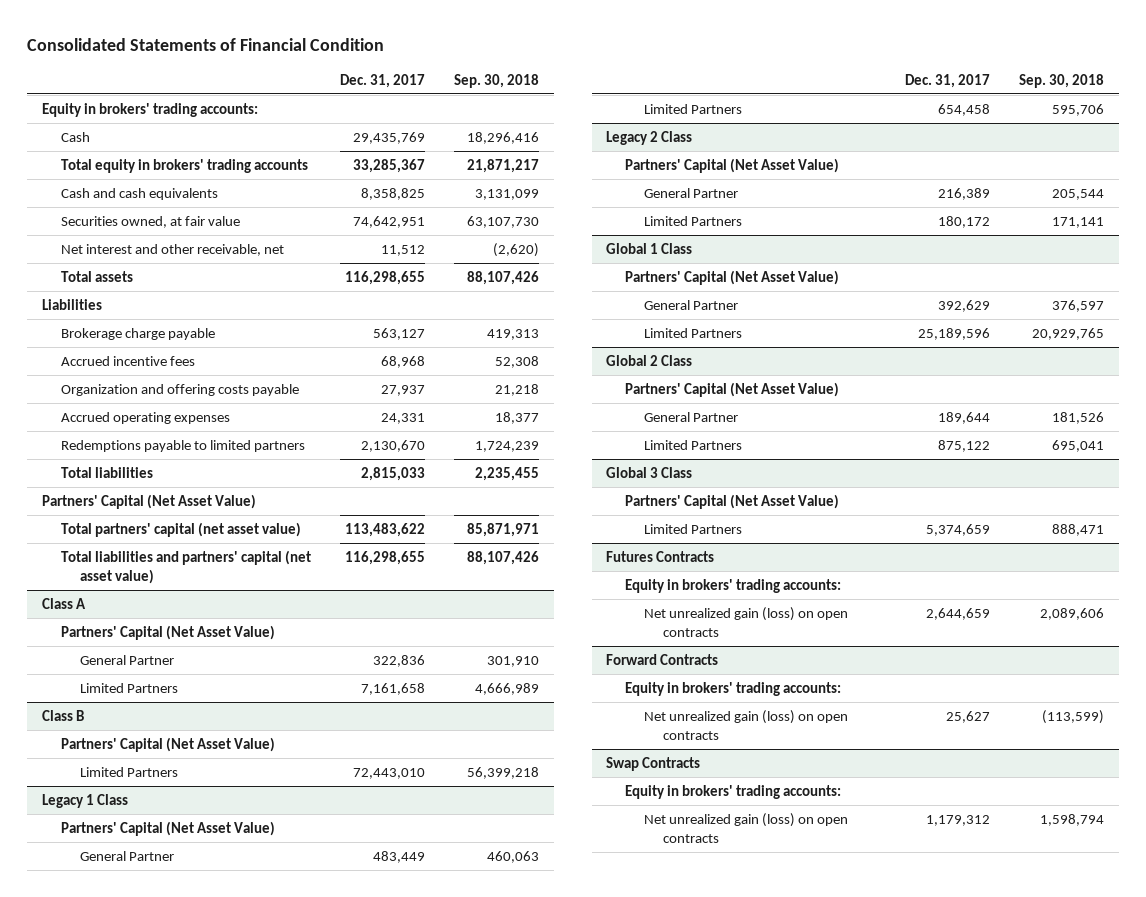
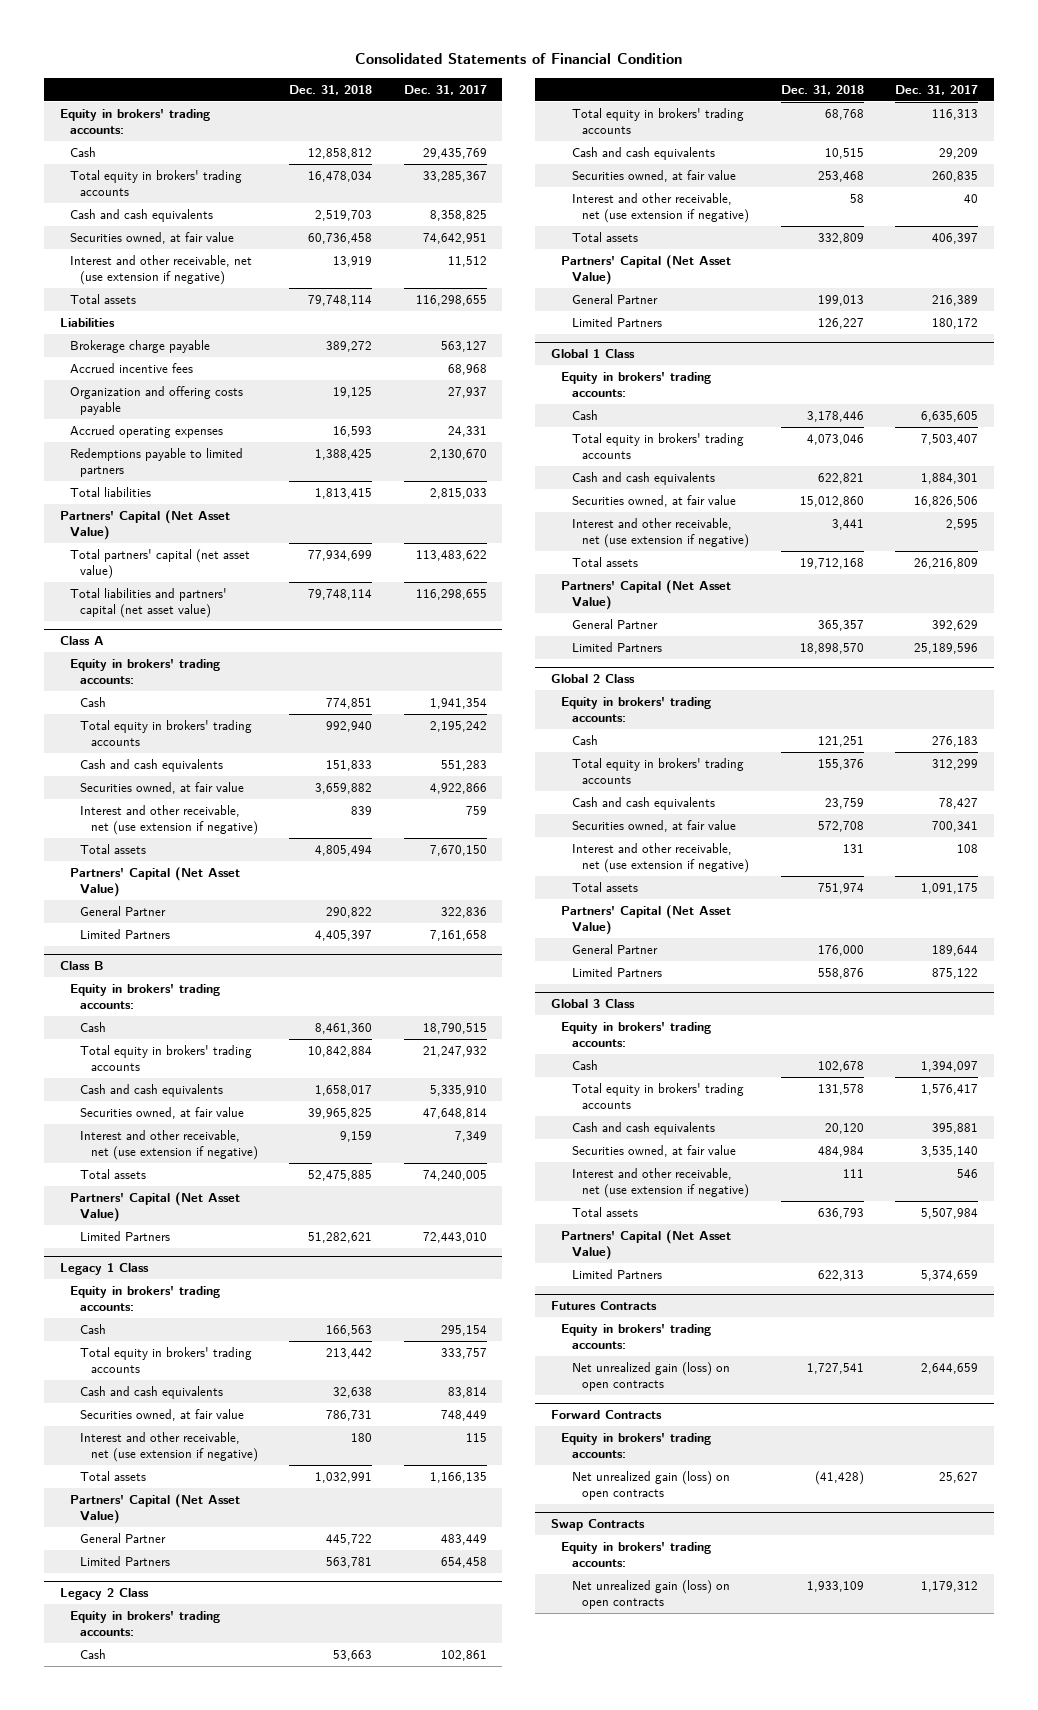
- | Dec. 31, 2017 | Sep. 30, 2018
+ | Dec. 31, 2018 | Dec. 31, 2017
- Net interest and other receivable, net | 11,512 | (2,620)
+ Interest and other receivable, net (use extension if negative) | 13,919 | 11,512
@ Class A
+ Equity in brokers' trading accounts:
+ Cash | 774,851 | 1,941,354
+ Total equity in brokers' trading accounts | 992,940 | 2,195,242
+ Cash and cash equivalents | 151,833 | 551,283
+ Securities owned, at fair value | 3,659,882 | 4,922,866
+ Interest and other receivable, net (use extension if negative) | 839 | 759
+ Total assets | 4,805,494 | 7,670,150
@ Class B
+ Equity in brokers' trading accounts:
+ Cash | 8,461,360 | 18,790,515
+ Total equity in brokers' trading accounts | 10,842,884 | 21,247,932
+ Cash and cash equivalents | 1,658,017 | 5,335,910
+ Securities owned, at fair value | 39,965,825 | 47,648,814
+ Interest and other receivable, net (use extension if negative) | 9,159 | 7,349
+ Total assets | 52,475,885 | 74,240,005
@ Legacy 1 Class
+ Equity in brokers' trading accounts:
+ Cash | 166,563 | 295,154
+ Total equity in brokers' trading accounts | 213,442 | 333,757
+ Cash and cash equivalents | 32,638 | 83,814
+ Securities owned, at fair value | 786,731 | 748,449
+ Interest and other receivable, net (use extension if negative) | 180 | 115
+ Total assets | 1,032,991 | 1,166,135
@ Legacy 2 Class
+ Equity in brokers' trading accounts:
+ Cash | 53,663 | 102,861
+ Total equity in brokers' trading accounts | 68,768 | 116,313
+ Cash and cash equivalents | 10,515 | 29,209
+ Securities owned, at fair value | 253,468 | 260,835
+ Interest and other receivable, net (use extension if negative) | 58 | 40
+ Total assets | 332,809 | 406,397
@ Global 1 Class
+ Equity in brokers' trading accounts:
+ Cash | 3,178,446 | 6,635,605
+ Total equity in brokers' trading accounts | 4,073,046 | 7,503,407
+ Cash and cash equivalents | 622,821 | 1,884,301
+ Securities owned, at fair value | 15,012,860 | 16,826,506
+ Interest and other receivable, net (use extension if negative) | 3,441 | 2,595
+ Total assets | 19,712,168 | 26,216,809
@ Global 2 Class
+ Equity in brokers' trading accounts:
+ Cash | 121,251 | 276,183
+ Total equity in brokers' trading accounts | 155,376 | 312,299
+ Cash and cash equivalents | 23,759 | 78,427
+ Securities owned, at fair value | 572,708 | 700,341
+ Interest and other receivable, net (use extension if negative) | 131 | 108
+ Total assets | 751,974 | 1,091,175
@ Global 3 Class
+ Equity in brokers' trading accounts:
+ Cash | 102,678 | 1,394,097
+ Total equity in brokers' trading accounts | 131,578 | 1,576,417
+ Cash and cash equivalents | 20,120 | 395,881
+ Securities owned, at fair value | 484,984 | 3,535,140
+ Interest and other receivable, net (use extension if negative) | 111 | 546
+ Total assets | 636,793 | 5,507,984

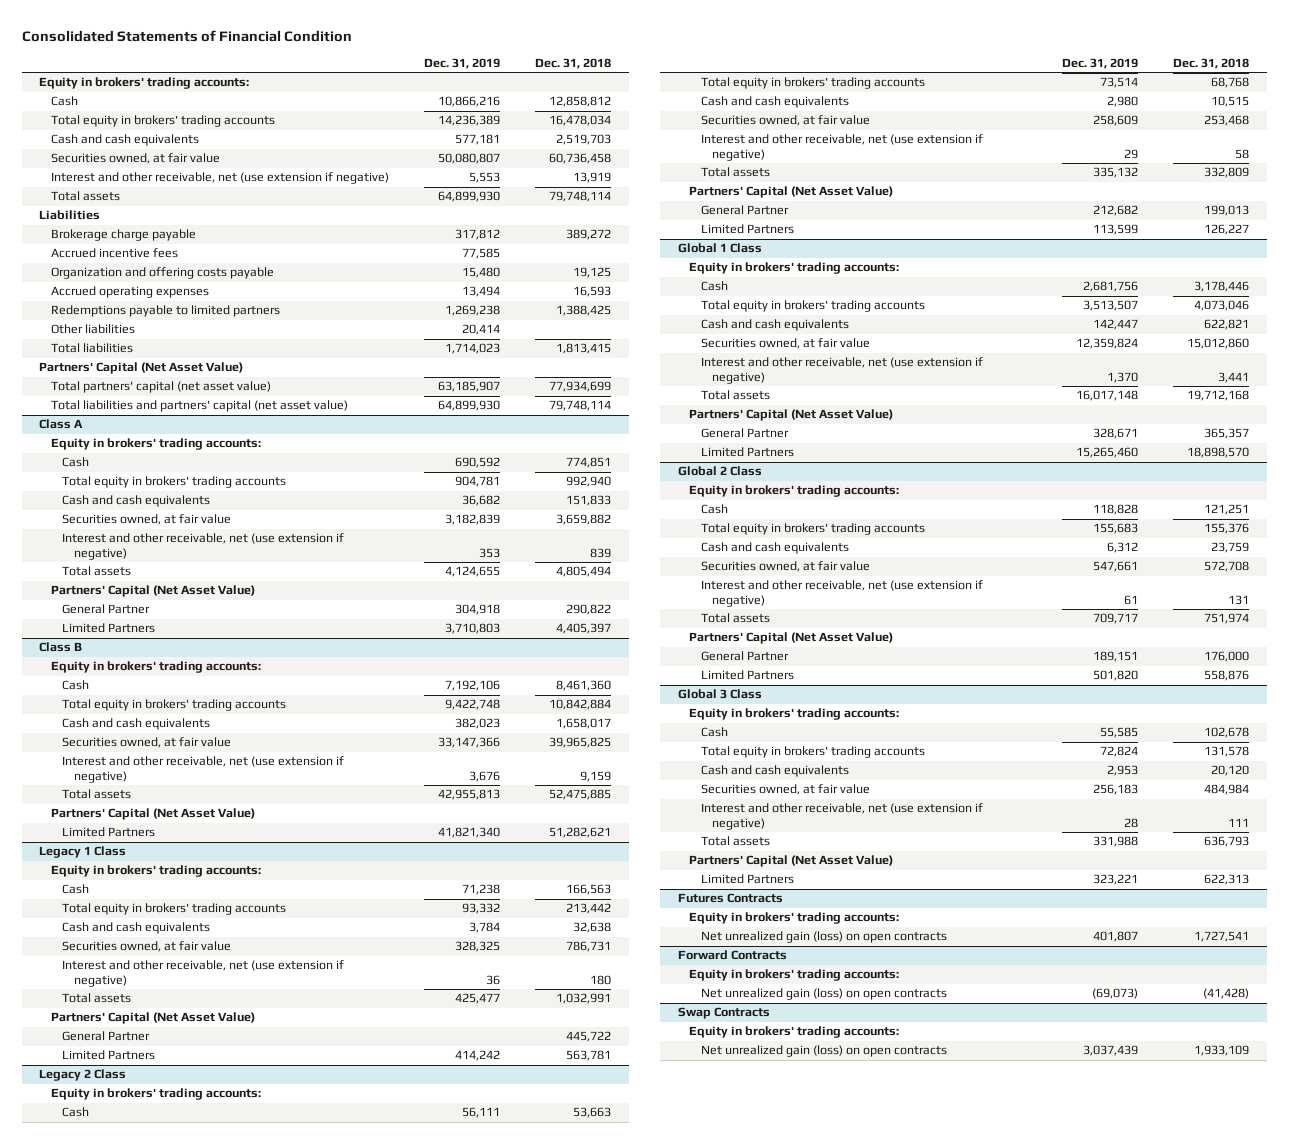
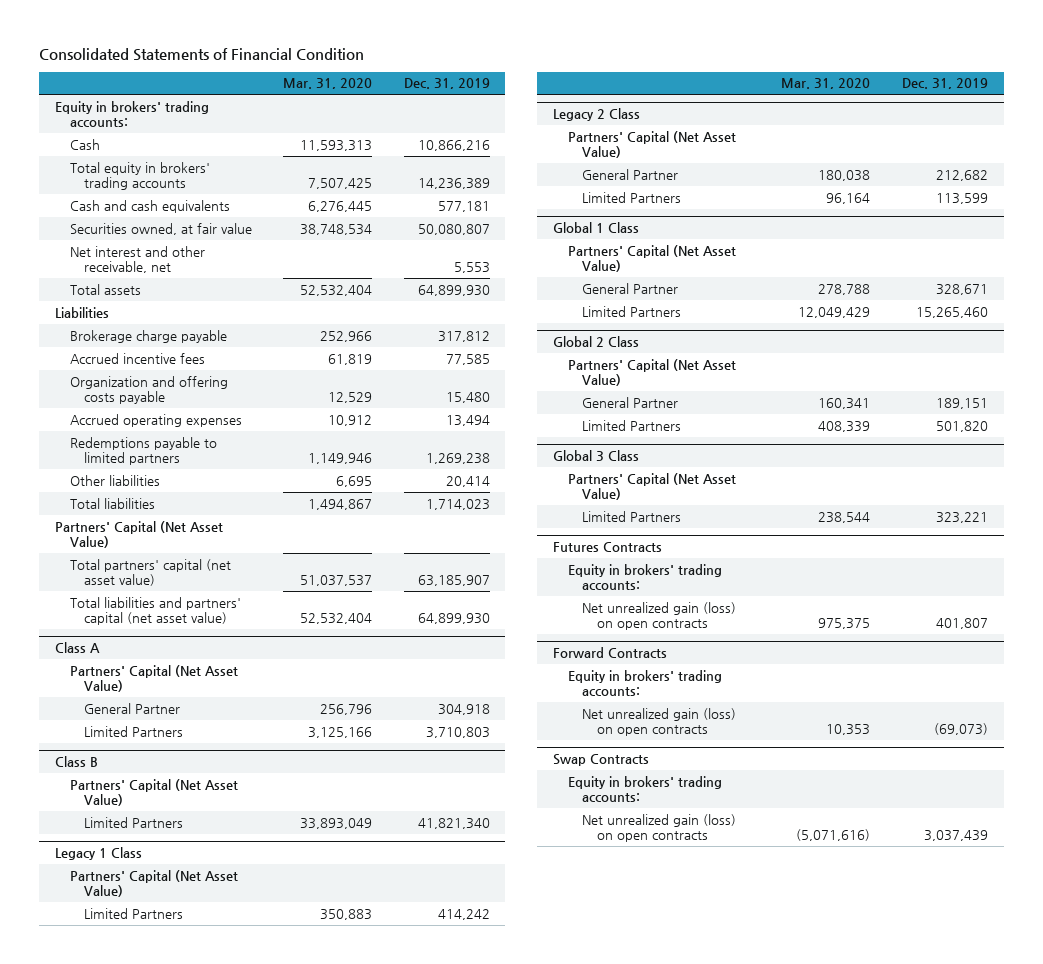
- | Dec. 31, 2019 | Dec. 31, 2018
+ | Mar. 31, 2020 | Dec. 31, 2019
- Interest and other receivable, net (use extension if negative) | 5,553 | 13,919
+ Net interest and other receivable, net | | 5,553
@ Class A
- Equity in brokers' trading accounts:
- Cash | 690,592 | 774,851
- Total equity in brokers' trading accounts | 904,781 | 992,940
- Cash and cash equivalents | 36,682 | 151,833
- Securities owned, at fair value | 3,182,839 | 3,659,882
- Interest and other receivable, net (use extension if negative) | 353 | 839
- Total assets | 4,124,655 | 4,805,494
@ Class B
- Equity in brokers' trading accounts:
- Cash | 7,192,106 | 8,461,360
- Total equity in brokers' trading accounts | 9,422,748 | 10,842,884
- Cash and cash equivalents | 382,023 | 1,658,017
- Securities owned, at fair value | 33,147,366 | 39,965,825
- Interest and other receivable, net (use extension if negative) | 3,676 | 9,159
- Total assets | 42,955,813 | 52,475,885
@ Legacy 1 Class
- Equity in brokers' trading accounts:
- Cash | 71,238 | 166,563
- Total equity in brokers' trading accounts | 93,332 | 213,442
- Cash and cash equivalents | 3,784 | 32,638
- Securities owned, at fair value | 328,325 | 786,731
- Interest and other receivable, net (use extension if negative) | 36 | 180
- Total assets | 425,477 | 1,032,991
- General Partner | | 445,722
@ Legacy 2 Class
- Equity in brokers' trading accounts:
- Cash | 56,111 | 53,663
- Total equity in brokers' trading accounts | 73,514 | 68,768
- Cash and cash equivalents | 2,980 | 10,515
- Securities owned, at fair value | 258,609 | 253,468
- Interest and other receivable, net (use extension if negative) | 29 | 58
- Total assets | 335,132 | 332,809
@ Global 1 Class
- Equity in brokers' trading accounts:
- Cash | 2,681,756 | 3,178,446
- Total equity in brokers' trading accounts | 3,513,507 | 4,073,046
- Cash and cash equivalents | 142,447 | 622,821
- Securities owned, at fair value | 12,359,824 | 15,012,860
- Interest and other receivable, net (use extension if negative) | 1,370 | 3,441
- Total assets | 16,017,148 | 19,712,168
@ Global 2 Class
- Equity in brokers' trading accounts:
- Cash | 118,828 | 121,251
- Total equity in brokers' trading accounts | 155,683 | 155,376
- Cash and cash equivalents | 6,312 | 23,759
- Securities owned, at fair value | 547,661 | 572,708
- Interest and other receivable, net (use extension if negative) | 61 | 131
- Total assets | 709,717 | 751,974
@ Global 3 Class
- Equity in brokers' trading accounts:
- Cash | 55,585 | 102,678
- Total equity in brokers' trading accounts | 72,824 | 131,578
- Cash and cash equivalents | 2,953 | 20,120
- Securities owned, at fair value | 256,183 | 484,984
- Interest and other receivable, net (use extension if negative) | 28 | 111
- Total assets | 331,988 | 636,793

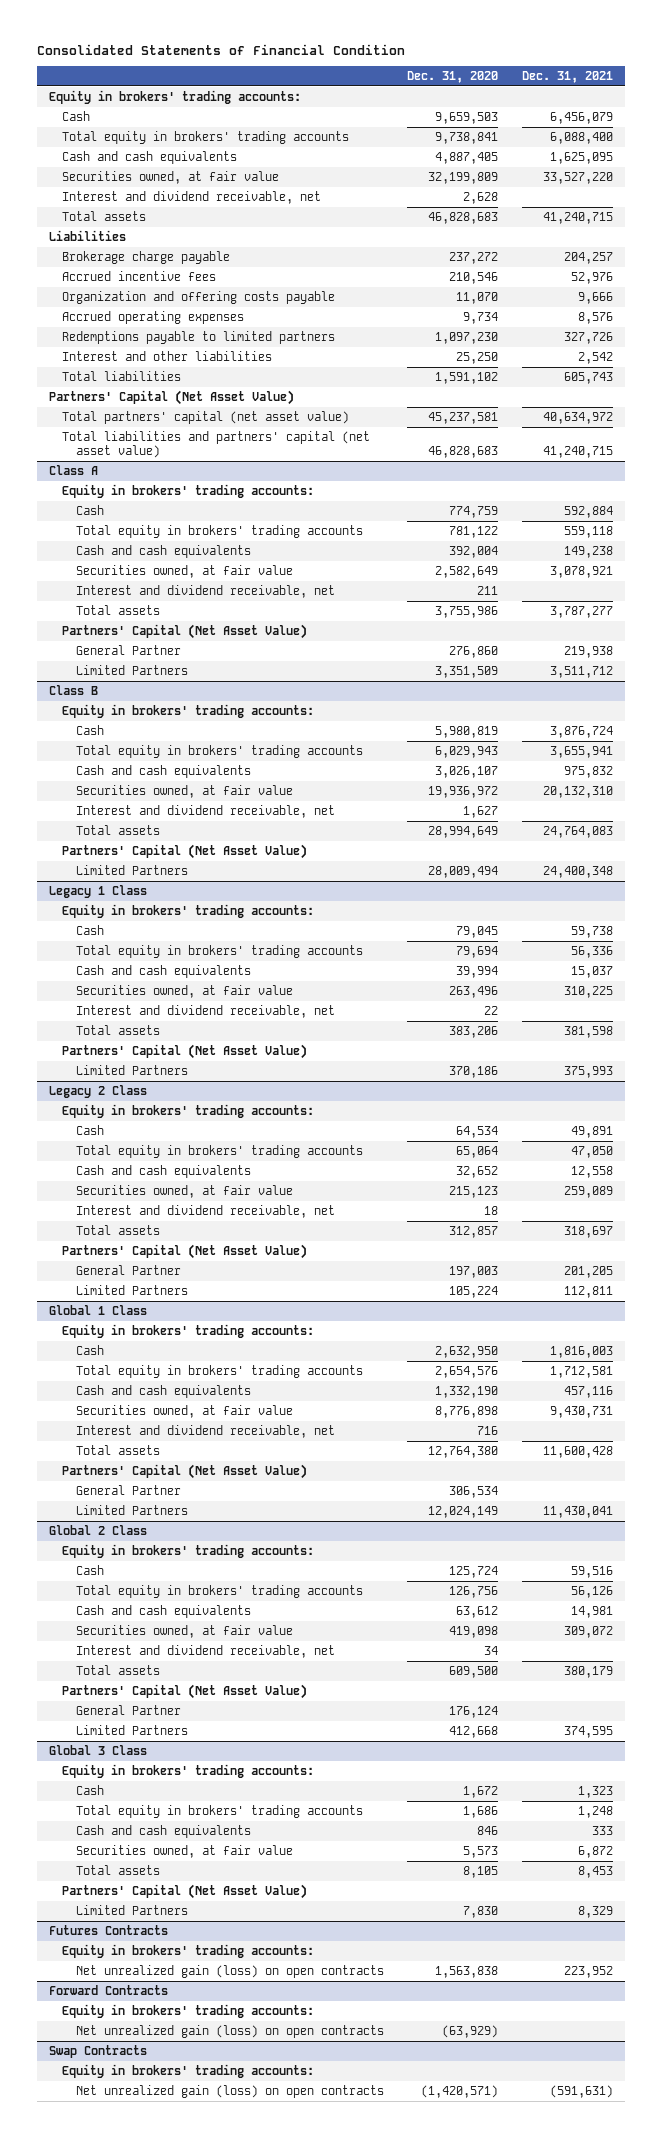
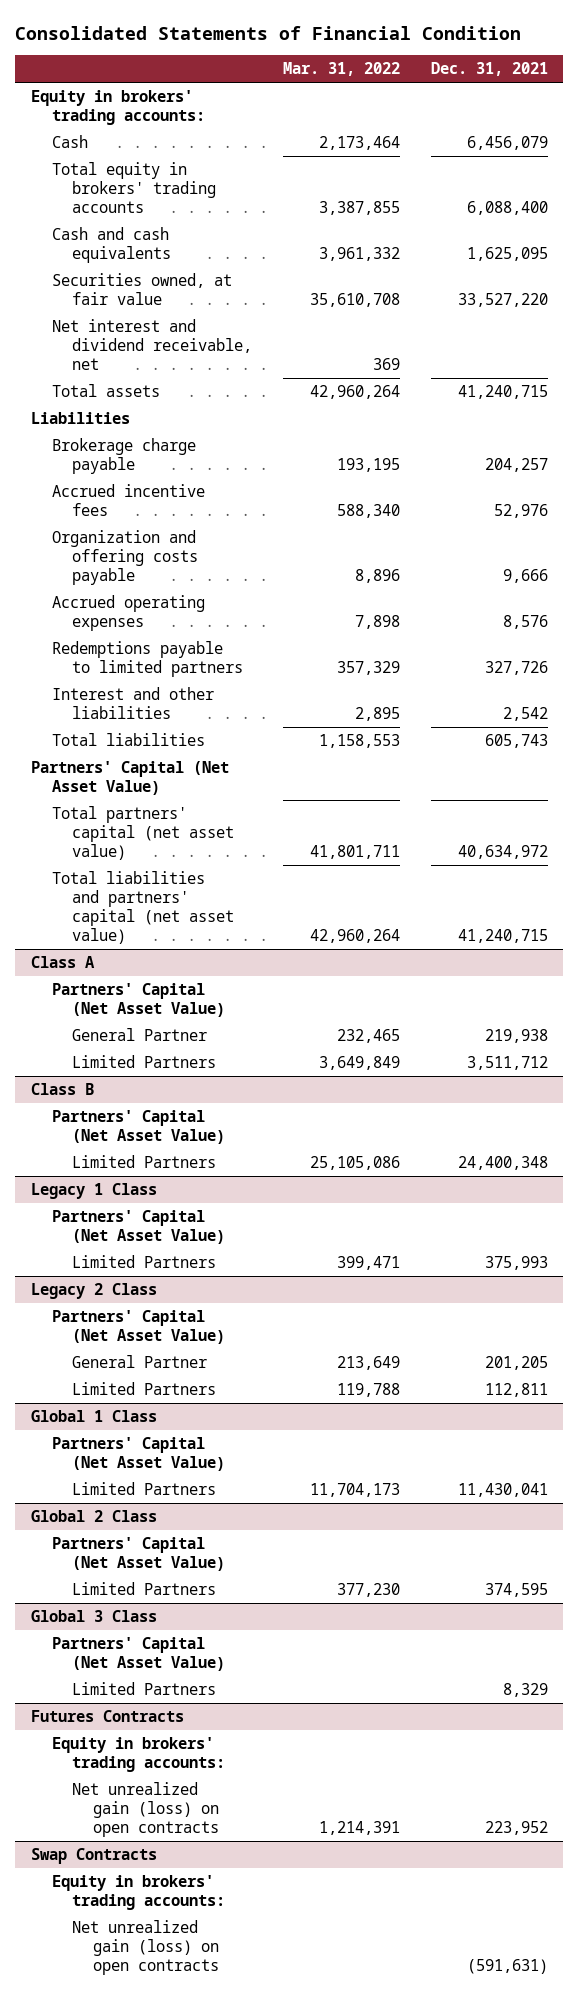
- | Dec. 31, 2020 | Dec. 31, 2021
+ | Mar. 31, 2022 | Dec. 31, 2021
- Interest and dividend receivable, net | 2,628 |
+ Net interest and dividend receivable, net | 369 |
@ Class A
- Equity in brokers' trading accounts:
- Cash | 774,759 | 592,884
- Total equity in brokers' trading accounts | 781,122 | 559,118
- Cash and cash equivalents | 392,004 | 149,238
- Securities owned, at fair value | 2,582,649 | 3,078,921
- Interest and dividend receivable, net | 211 |
- Total assets | 3,755,986 | 3,787,277
@ Class B
- Equity in brokers' trading accounts:
- Cash | 5,980,819 | 3,876,724
- Total equity in brokers' trading accounts | 6,029,943 | 3,655,941
- Cash and cash equivalents | 3,026,107 | 975,832
- Securities owned, at fair value | 19,936,972 | 20,132,310
- Interest and dividend receivable, net | 1,627 |
- Total assets | 28,994,649 | 24,764,083
@ Legacy 1 Class
- Equity in brokers' trading accounts:
- Cash | 79,045 | 59,738
- Total equity in brokers' trading accounts | 79,694 | 56,336
- Cash and cash equivalents | 39,994 | 15,037
- Securities owned, at fair value | 263,496 | 310,225
- Interest and dividend receivable, net | 22 |
- Total assets | 383,206 | 381,598
@ Legacy 2 Class
- Equity in brokers' trading accounts:
- Cash | 64,534 | 49,891
- Total equity in brokers' trading accounts | 65,064 | 47,050
- Cash and cash equivalents | 32,652 | 12,558
- Securities owned, at fair value | 215,123 | 259,089
- Interest and dividend receivable, net | 18 |
- Total assets | 312,857 | 318,697
@ Global 1 Class
- Equity in brokers' trading accounts:
- Cash | 2,632,950 | 1,816,003
- Total equity in brokers' trading accounts | 2,654,576 | 1,712,581
- Cash and cash equivalents | 1,332,190 | 457,116
- Securities owned, at fair value | 8,776,898 | 9,430,731
- Interest and dividend receivable, net | 716 |
- Total assets | 12,764,380 | 11,600,428
- General Partner | 306,534 |
@ Global 2 Class
- Equity in brokers' trading accounts:
- Cash | 125,724 | 59,516
- Total equity in brokers' trading accounts | 126,756 | 56,126
- Cash and cash equivalents | 63,612 | 14,981
- Securities owned, at fair value | 419,098 | 309,072
- Interest and dividend receivable, net | 34 |
- Total assets | 609,500 | 380,179
- General Partner | 176,124 |
@ Global 3 Class
- Equity in brokers' trading accounts:
- Cash | 1,672 | 1,323
- Total equity in brokers' trading accounts | 1,686 | 1,248
- Cash and cash equivalents | 846 | 333
- Securities owned, at fair value | 5,573 | 6,872
- Total assets | 8,105 | 8,453
- Forward Contracts
- Equity in brokers' trading accounts:
- Net unrealized gain (loss) on open contracts | (63,929) |

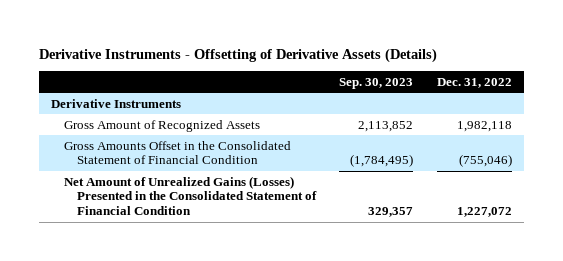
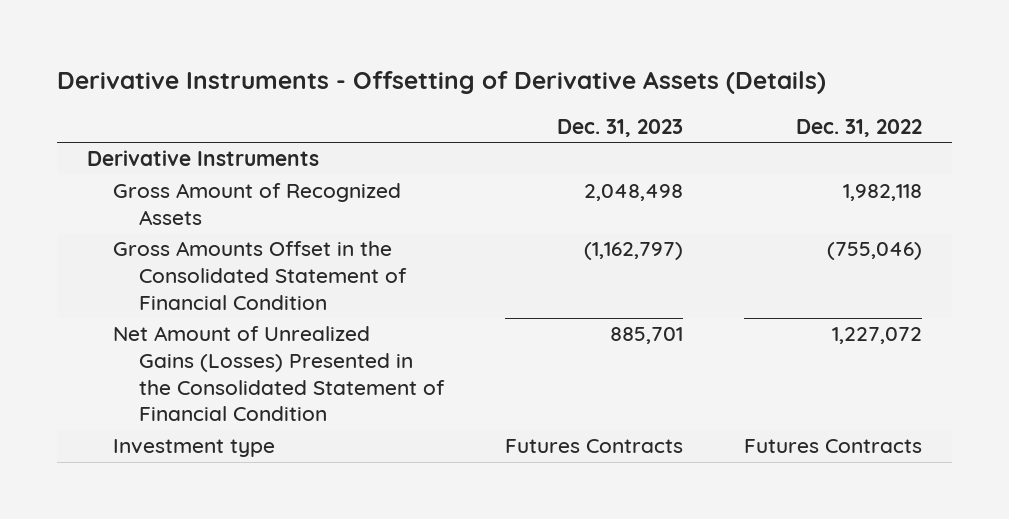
- | Sep. 30, 2023 | Dec. 31, 2022
+ | Dec. 31, 2023 | Dec. 31, 2022
+ Investment type | Futures Contracts | Futures Contracts

